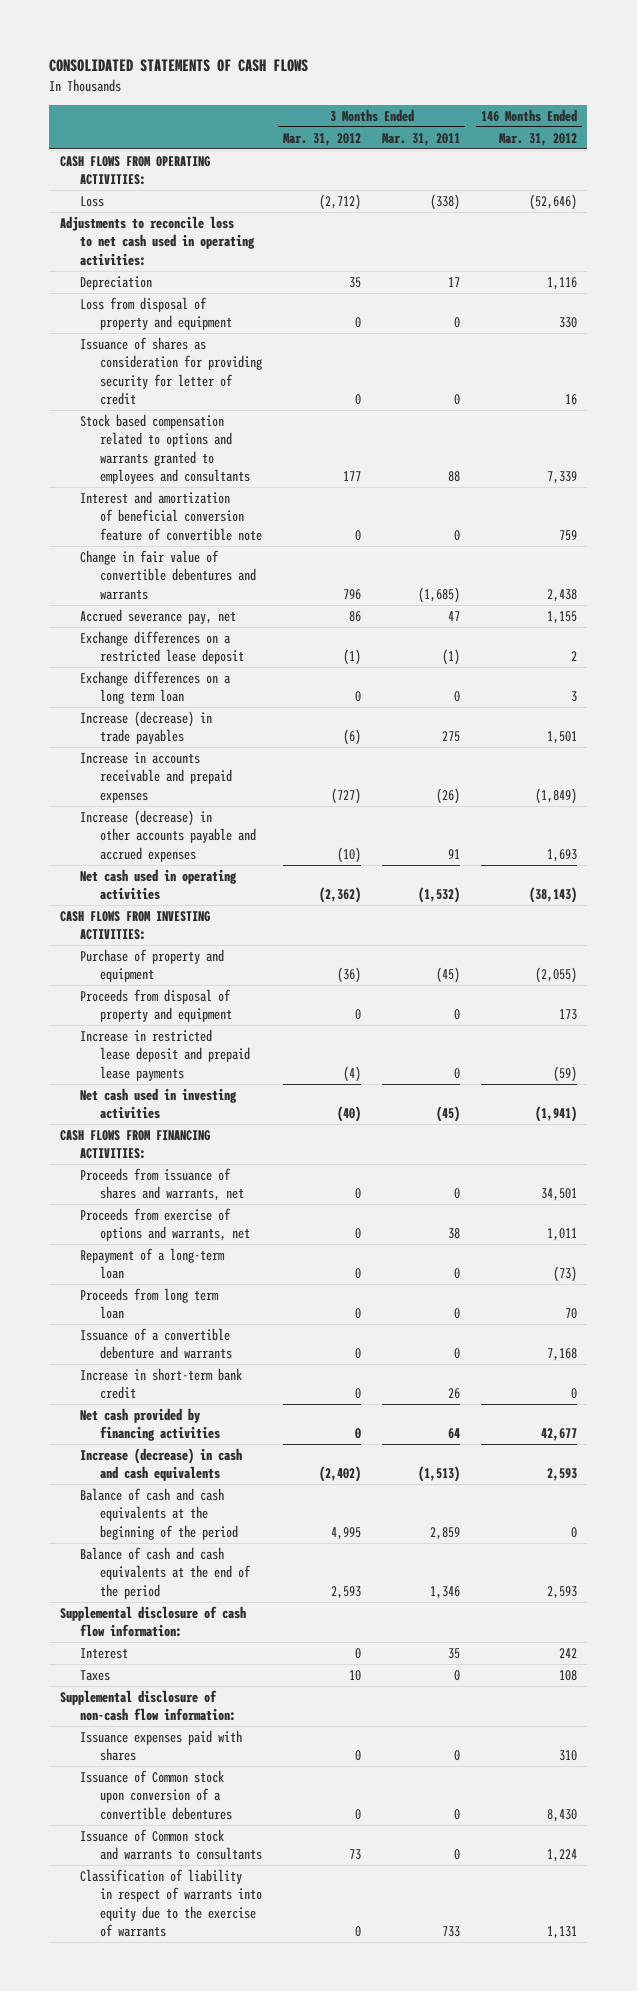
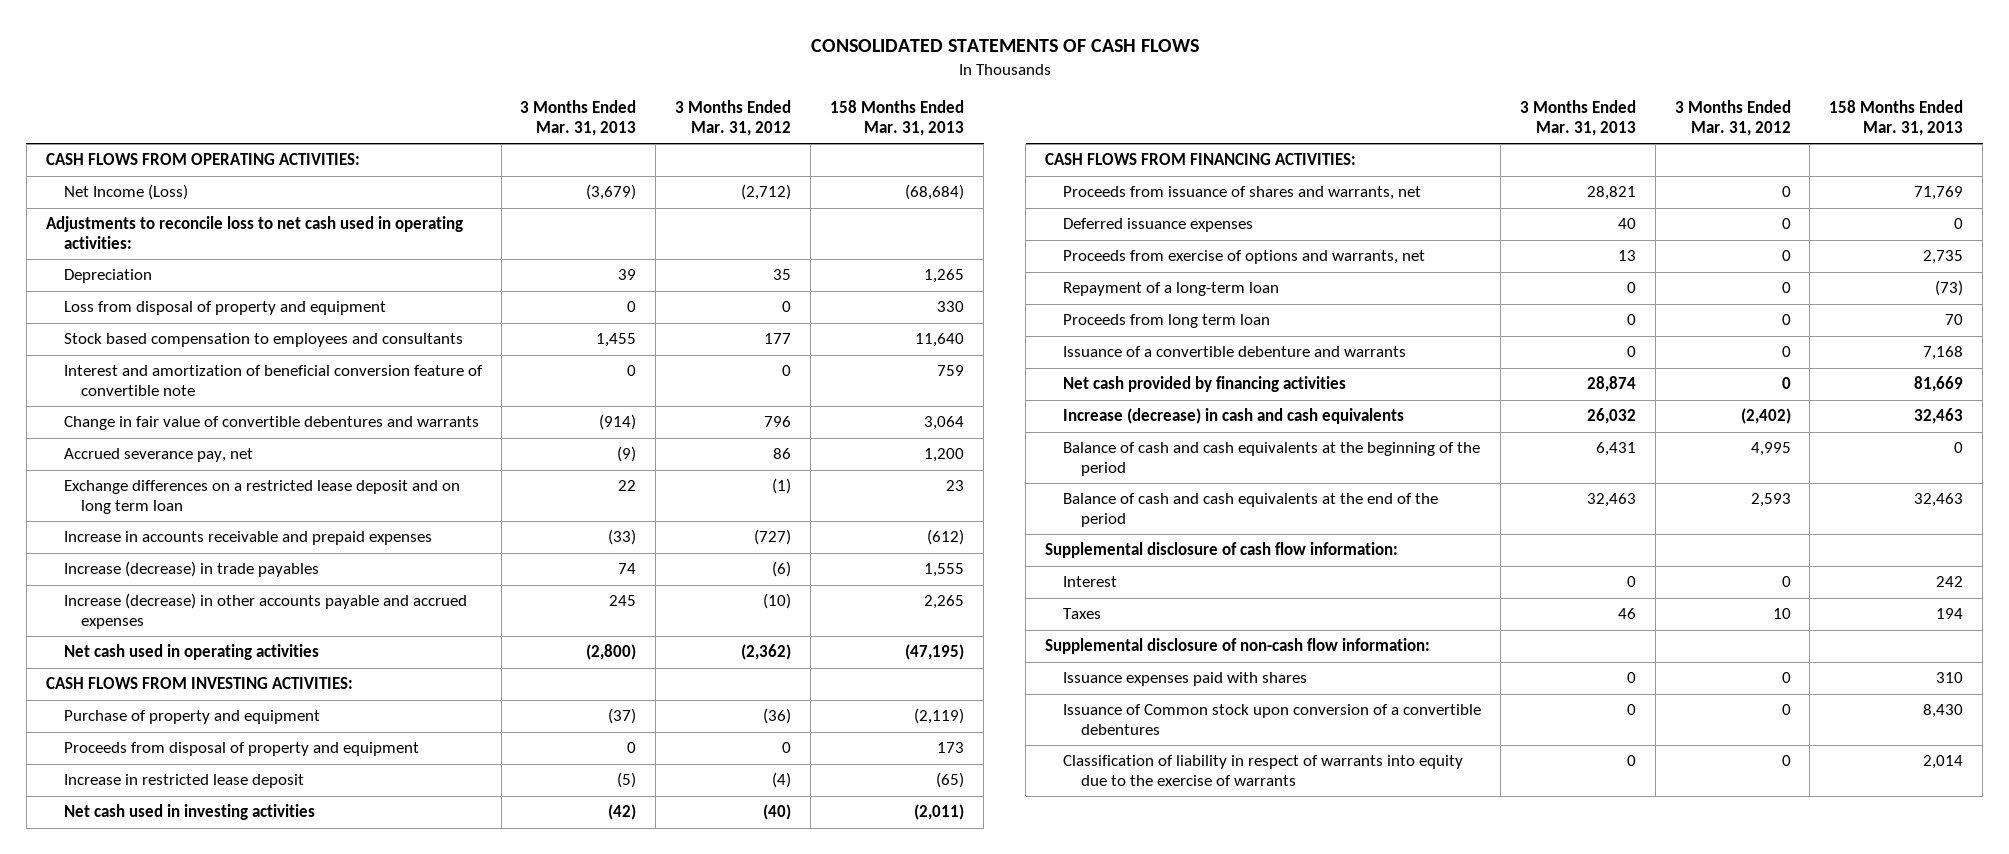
- | 3 Months Ended Mar. 31, 2012 | 3 Months Ended Mar. 31, 2011 | 146 Months Ended Mar. 31, 2012
+ | 3 Months Ended Mar. 31, 2013 | 3 Months Ended Mar. 31, 2012 | 158 Months Ended Mar. 31, 2013
- Loss | (2,712) | (338) | (52,646)
+ Net Income (Loss) | (3,679) | (2,712) | (68,684)
- Issuance of shares as consideration for providing security for letter of credit | 0 | 0 | 16
- Stock based compensation related to options and warrants granted to employees and consultants | 177 | 88 | 7,339
+ Stock based compensation to employees and consultants | 1,455 | 177 | 11,640
- Exchange differences on a restricted lease deposit | (1) | (1) | 2
- Exchange differences on a long term loan | 0 | 0 | 3
+ Exchange differences on a restricted lease deposit and on long term loan | 22 | (1) | 23
moved down: Increase (decrease) in trade payables | 74 | (6) | 1,555
- Increase in restricted lease deposit and prepaid lease payments | (4) | 0 | (59)
+ Increase in restricted lease deposit | (5) | (4) | (65)
+ Deferred issuance expenses | 40 | 0 | 0
- Increase in short-term bank credit | 0 | 26 | 0
- Issuance of Common stock and warrants to consultants | 73 | 0 | 1,224

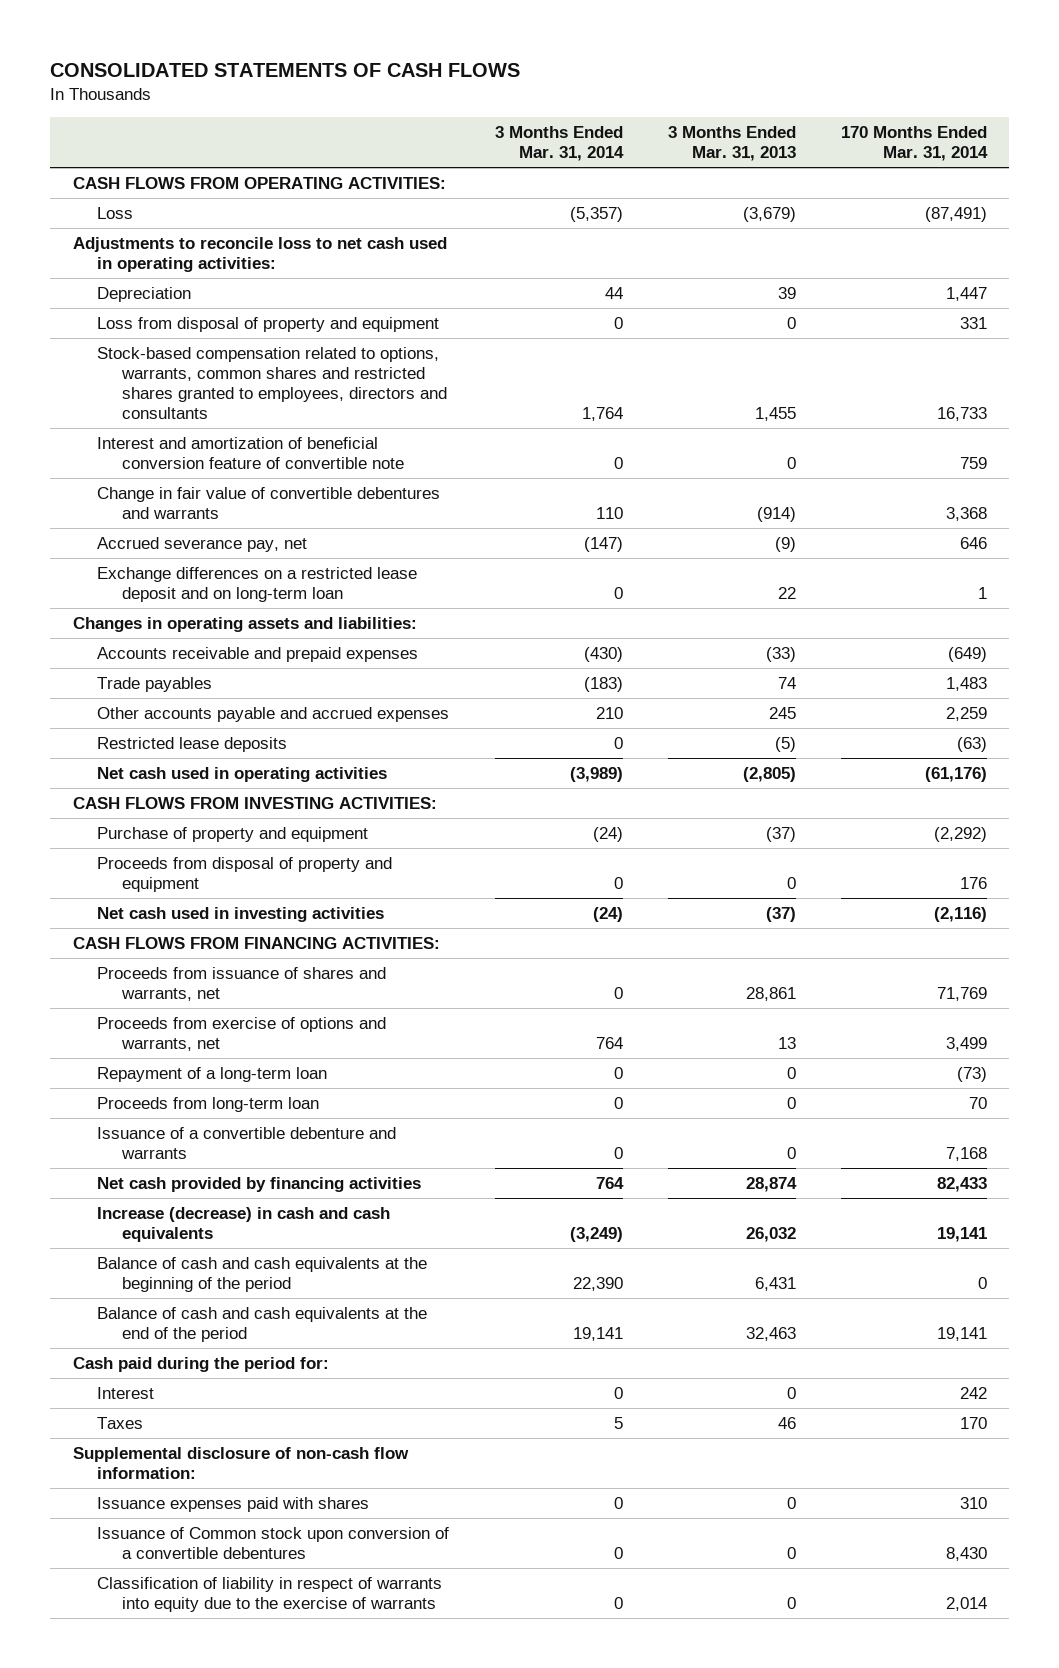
- | 3 Months Ended Mar. 31, 2013 | 3 Months Ended Mar. 31, 2012 | 158 Months Ended Mar. 31, 2013
+ | 3 Months Ended Mar. 31, 2014 | 3 Months Ended Mar. 31, 2013 | 170 Months Ended Mar. 31, 2014
- Net Income (Loss) | (3,679) | (2,712) | (68,684)
+ Loss | (5,357) | (3,679) | (87,491)
- Stock based compensation to employees and consultants | 1,455 | 177 | 11,640
+ Stock-based compensation related to options, warrants, common shares and restricted shares granted to employees, directors and consultants | 1,764 | 1,455 | 16,733
- Exchange differences on a restricted lease deposit and on long term loan | 22 | (1) | 23
- Increase in accounts receivable and prepaid expenses | (33) | (727) | (612)
- Increase (decrease) in trade payables | 74 | (6) | 1,555
- Increase (decrease) in other accounts payable and accrued expenses | 245 | (10) | 2,265
- Net cash used in operating activities | (2,800) | (2,362) | (47,195)
+ Exchange differences on a restricted lease deposit and on long-term loan | 0 | 22 | 1
+ Changes in operating assets and liabilities:
+ Accounts receivable and prepaid expenses | (430) | (33) | (649)
+ Trade payables | (183) | 74 | 1,483
+ Other accounts payable and accrued expenses | 210 | 245 | 2,259
+ Restricted lease deposits | 0 | (5) | (63)
+ Net cash used in operating activities | (3,989) | (2,805) | (61,176)
- Increase in restricted lease deposit | (5) | (4) | (65)
- Net cash used in investing activities | (42) | (40) | (2,011)
+ Net cash used in investing activities | (24) | (37) | (2,116)
- Proceeds from issuance of shares and warrants, net | 28,821 | 0 | 71,769
- Deferred issuance expenses | 40 | 0 | 0
+ Proceeds from issuance of shares and warrants, net | 0 | 28,861 | 71,769
- Proceeds from long term loan | 0 | 0 | 70
+ Proceeds from long-term loan | 0 | 0 | 70
- Supplemental disclosure of cash flow information:
+ Cash paid during the period for:

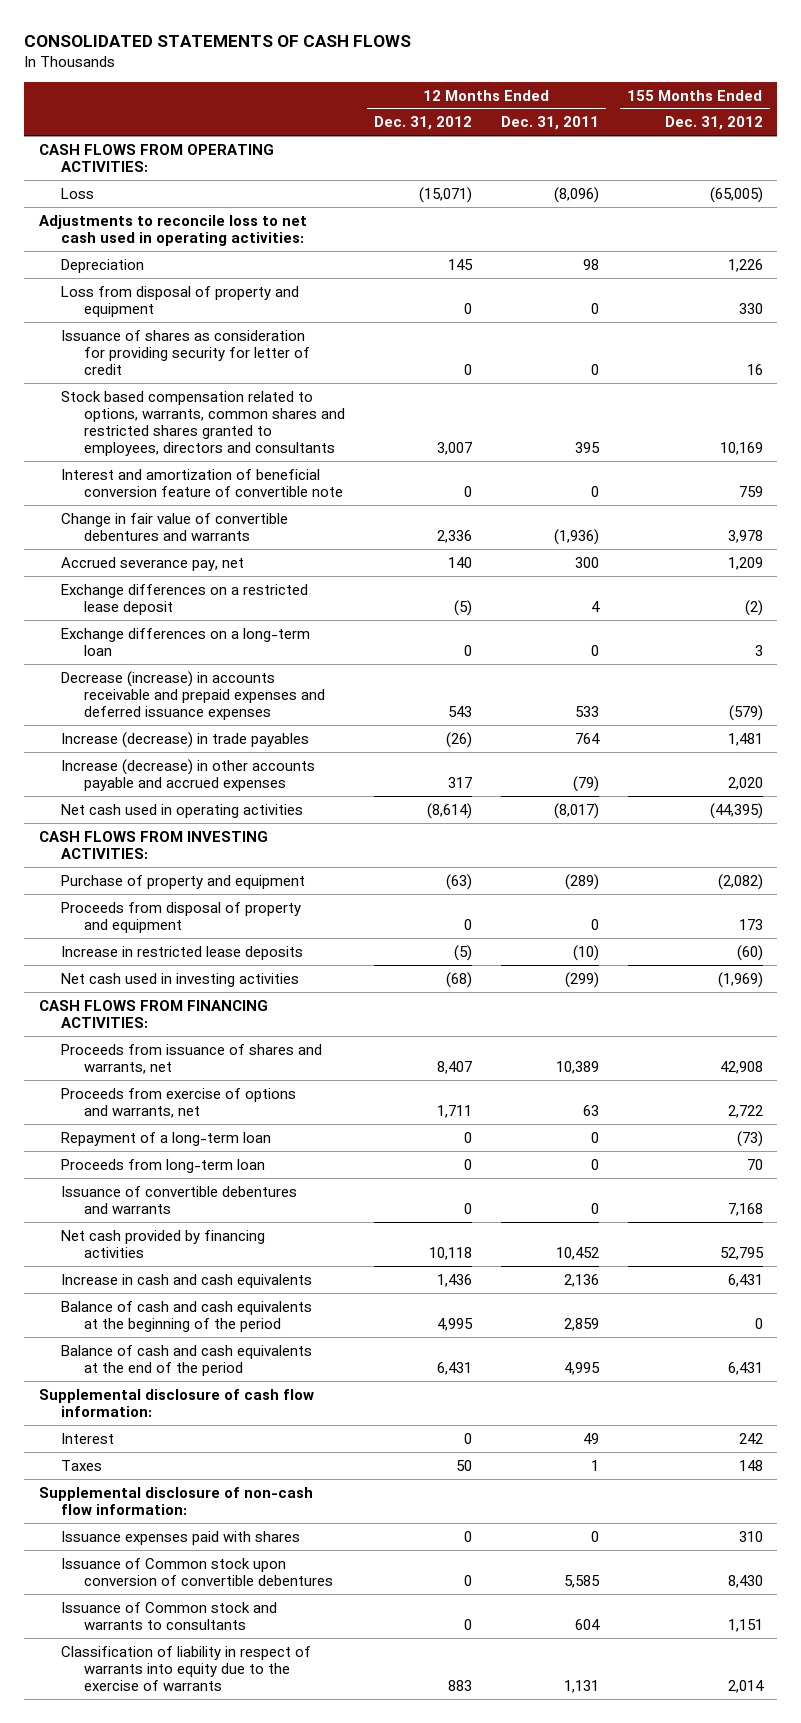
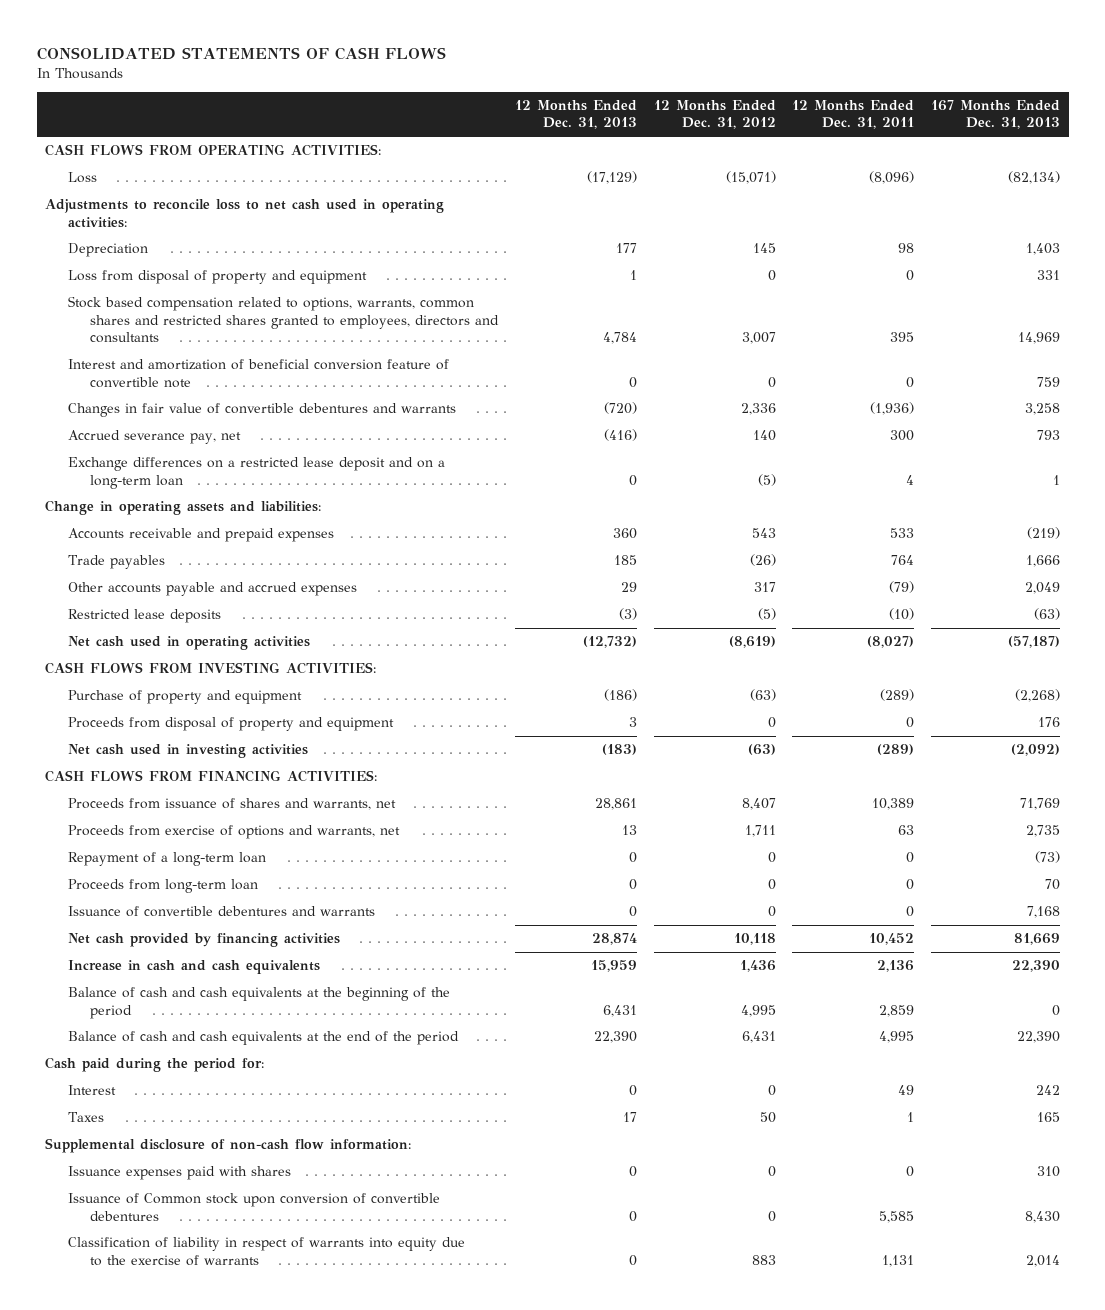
- | 12 Months Ended Dec. 31, 2012 | 12 Months Ended Dec. 31, 2011 | 155 Months Ended Dec. 31, 2012
+ | 12 Months Ended Dec. 31, 2013 | 12 Months Ended Dec. 31, 2012 | 12 Months Ended Dec. 31, 2011 | 167 Months Ended Dec. 31, 2013
- Issuance of shares as consideration for providing security for letter of credit | 0 | 0 | 16
- Change in fair value of convertible debentures and warrants | 2,336 | (1,936) | 3,978
+ Changes in fair value of convertible debentures and warrants | (720) | 2,336 | (1,936) | 3,258
- Exchange differences on a restricted lease deposit | (5) | 4 | (2)
- Exchange differences on a long-term loan | 0 | 0 | 3
- Decrease (increase) in accounts receivable and prepaid expenses and deferred issuance expenses | 543 | 533 | (579)
- Increase (decrease) in trade payables | (26) | 764 | 1,481
- Increase (decrease) in other accounts payable and accrued expenses | 317 | (79) | 2,020
- Net cash used in operating activities | (8,614) | (8,017) | (44,395)
+ Exchange differences on a restricted lease deposit and on a long-term loan | 0 | (5) | 4 | 1
+ Change in operating assets and liabilities:
+ Accounts receivable and prepaid expenses | 360 | 543 | 533 | (219)
+ Trade payables | 185 | (26) | 764 | 1,666
+ Other accounts payable and accrued expenses | 29 | 317 | (79) | 2,049
+ Restricted lease deposits | (3) | (5) | (10) | (63)
+ Net cash used in operating activities | (12,732) | (8,619) | (8,027) | (57,187)
- Increase in restricted lease deposits | (5) | (10) | (60)
- Net cash used in investing activities | (68) | (299) | (1,969)
+ Net cash used in investing activities | (183) | (63) | (289) | (2,092)
- Supplemental disclosure of cash flow information:
+ Cash paid during the period for:
- Issuance of Common stock and warrants to consultants | 0 | 604 | 1,151

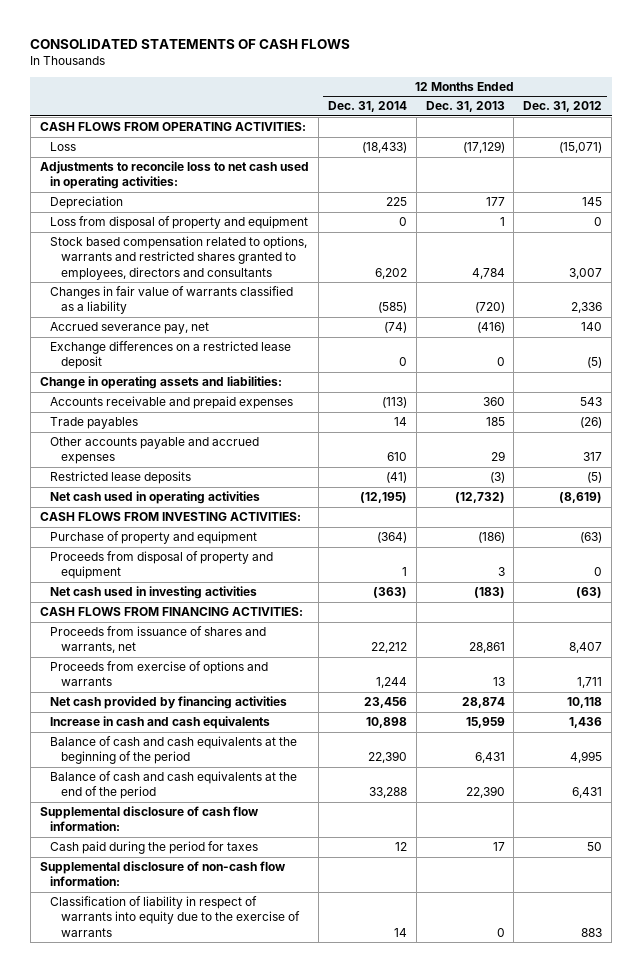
- | 12 Months Ended Dec. 31, 2013 | 12 Months Ended Dec. 31, 2012 | 12 Months Ended Dec. 31, 2011 | 167 Months Ended Dec. 31, 2013
+ | 12 Months Ended Dec. 31, 2014 | 12 Months Ended Dec. 31, 2013 | 12 Months Ended Dec. 31, 2012
- Stock based compensation related to options, warrants, common shares and restricted shares granted to employees, directors and consultants | 4,784 | 3,007 | 395 | 14,969
- Interest and amortization of beneficial conversion feature of convertible note | 0 | 0 | 0 | 759
- Changes in fair value of convertible debentures and warrants | (720) | 2,336 | (1,936) | 3,258
+ Stock based compensation related to options, warrants and restricted shares granted to employees, directors and consultants | 6,202 | 4,784 | 3,007
+ Changes in fair value of warrants classified as a liability | (585) | (720) | 2,336
- Exchange differences on a restricted lease deposit and on a long-term loan | 0 | (5) | 4 | 1
+ Exchange differences on a restricted lease deposit | 0 | 0 | (5)
- Proceeds from exercise of options and warrants, net | 13 | 1,711 | 63 | 2,735
- Repayment of a long-term loan | 0 | 0 | 0 | (73)
- Proceeds from long-term loan | 0 | 0 | 0 | 70
- Issuance of convertible debentures and warrants | 0 | 0 | 0 | 7,168
+ Proceeds from exercise of options and warrants | 1,244 | 13 | 1,711
- Cash paid during the period for:
- Interest | 0 | 0 | 49 | 242
- Taxes | 17 | 50 | 1 | 165
+ Supplemental disclosure of cash flow information:
+ Cash paid during the period for taxes | 12 | 17 | 50
- Issuance expenses paid with shares | 0 | 0 | 0 | 310
- Issuance of Common stock upon conversion of convertible debentures | 0 | 0 | 5,585 | 8,430

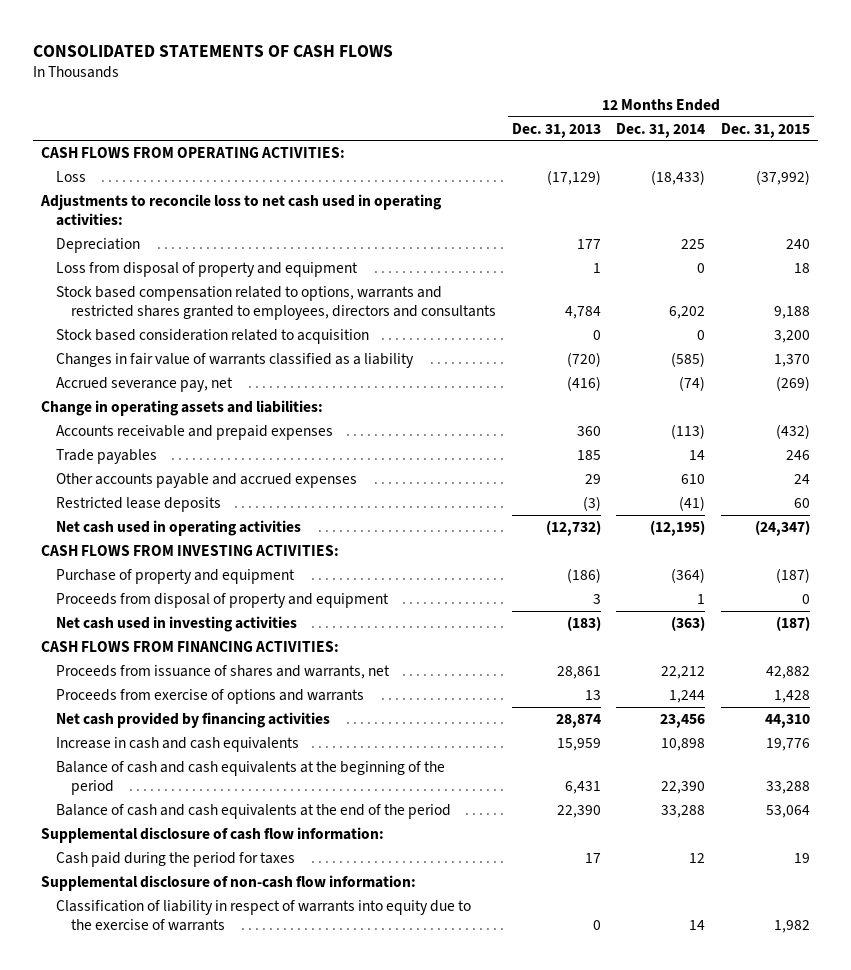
- | 12 Months Ended Dec. 31, 2014 | 12 Months Ended Dec. 31, 2013 | 12 Months Ended Dec. 31, 2012
+ | 12 Months Ended Dec. 31, 2013 | 12 Months Ended Dec. 31, 2014 | 12 Months Ended Dec. 31, 2015
+ Stock based consideration related to acquisition | 0 | 0 | 3,200
- Exchange differences on a restricted lease deposit | 0 | 0 | (5)

